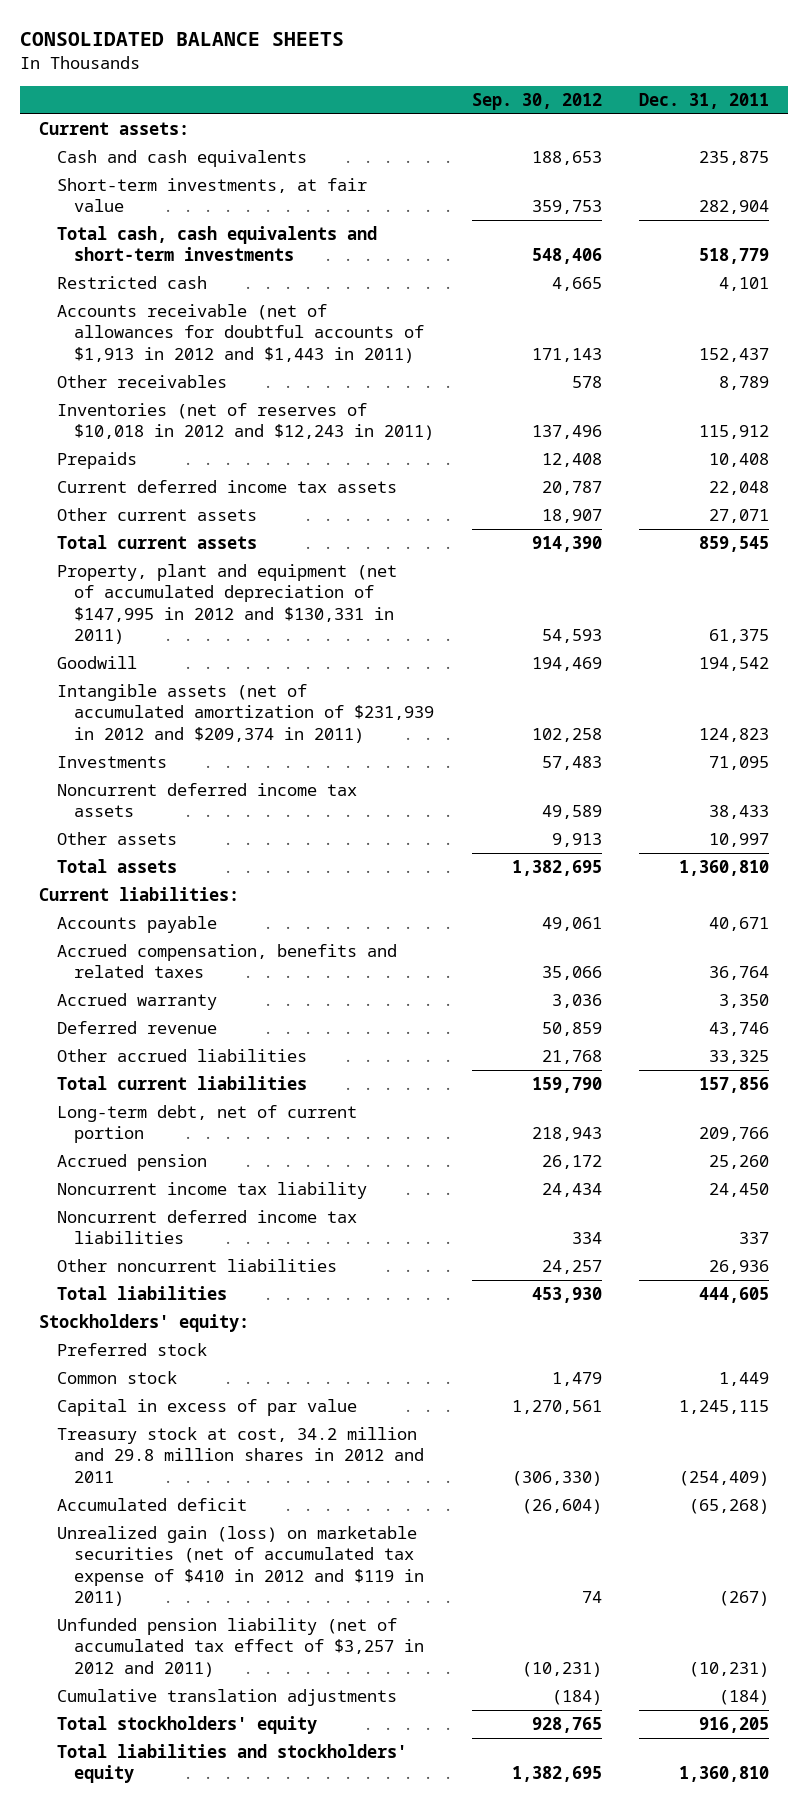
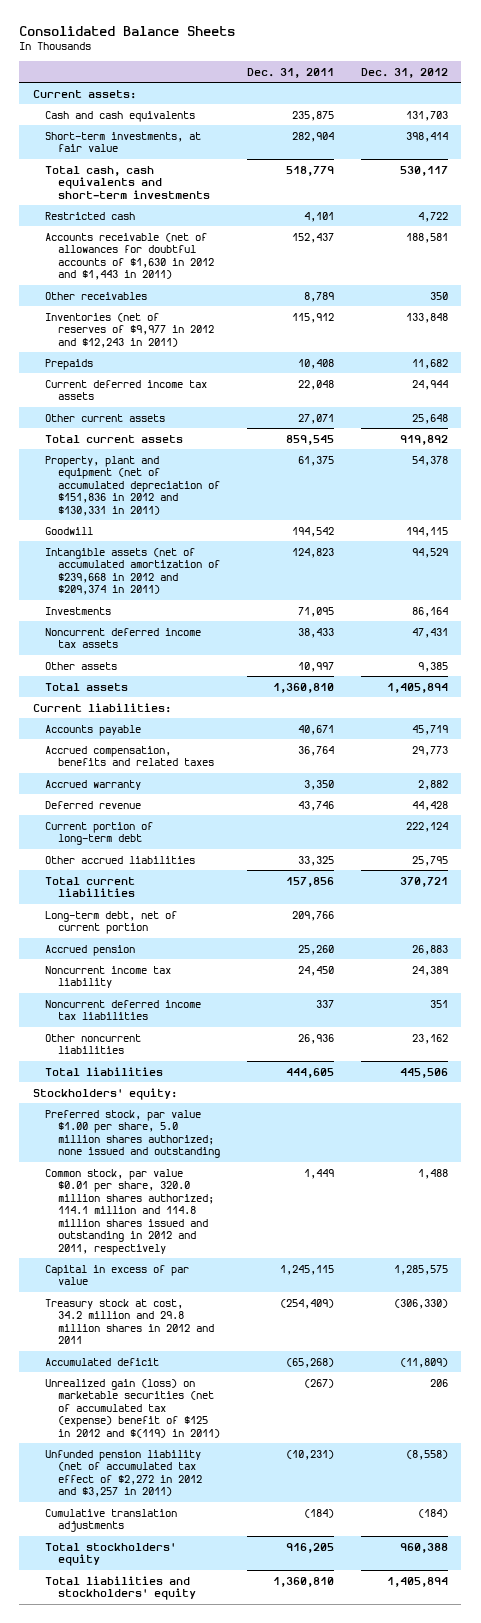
- CONSOLIDATED BALANCE SHEETS
+ Consolidated Balance Sheets
- | Sep. 30, 2012 | Dec. 31, 2011
+ | Dec. 31, 2011 | Dec. 31, 2012
- Accounts receivable (net of allowances for doubtful accounts of $1,913 in 2012 and $1,443 in 2011) | 171,143 | 152,437
+ Accounts receivable (net of allowances for doubtful accounts of $1,630 in 2012 and $1,443 in 2011) | 152,437 | 188,581
- Inventories (net of reserves of $10,018 in 2012 and $12,243 in 2011) | 137,496 | 115,912
+ Inventories (net of reserves of $9,977 in 2012 and $12,243 in 2011) | 115,912 | 133,848
- Property, plant and equipment (net of accumulated depreciation of $147,995 in 2012 and $130,331 in 2011) | 54,593 | 61,375
+ Property, plant and equipment (net of accumulated depreciation of $151,836 in 2012 and $130,331 in 2011) | 61,375 | 54,378
- Intangible assets (net of accumulated amortization of $231,939 in 2012 and $209,374 in 2011) | 102,258 | 124,823
+ Intangible assets (net of accumulated amortization of $239,668 in 2012 and $209,374 in 2011) | 124,823 | 94,529
+ Current portion of long-term debt | | 222,124
- Preferred stock
- Common stock | 1,479 | 1,449
+ Preferred stock, par value $1.00 per share, 5.0 million shares authorized; none issued and outstanding
+ Common stock, par value $0.01 per share, 320.0 million shares authorized; 114.1 million and 114.8 million shares issued and outstanding in 2012 and 2011, respectively | 1,449 | 1,488
- Unrealized gain (loss) on marketable securities (net of accumulated tax expense of $410 in 2012 and $119 in 2011) | 74 | (267)
- Unfunded pension liability (net of accumulated tax effect of $3,257 in 2012 and 2011) | (10,231) | (10,231)
+ Unrealized gain (loss) on marketable securities (net of accumulated tax (expense) benefit of $125 in 2012 and $(119) in 2011) | (267) | 206
+ Unfunded pension liability (net of accumulated tax effect of $2,272 in 2012 and $3,257 in 2011) | (10,231) | (8,558)

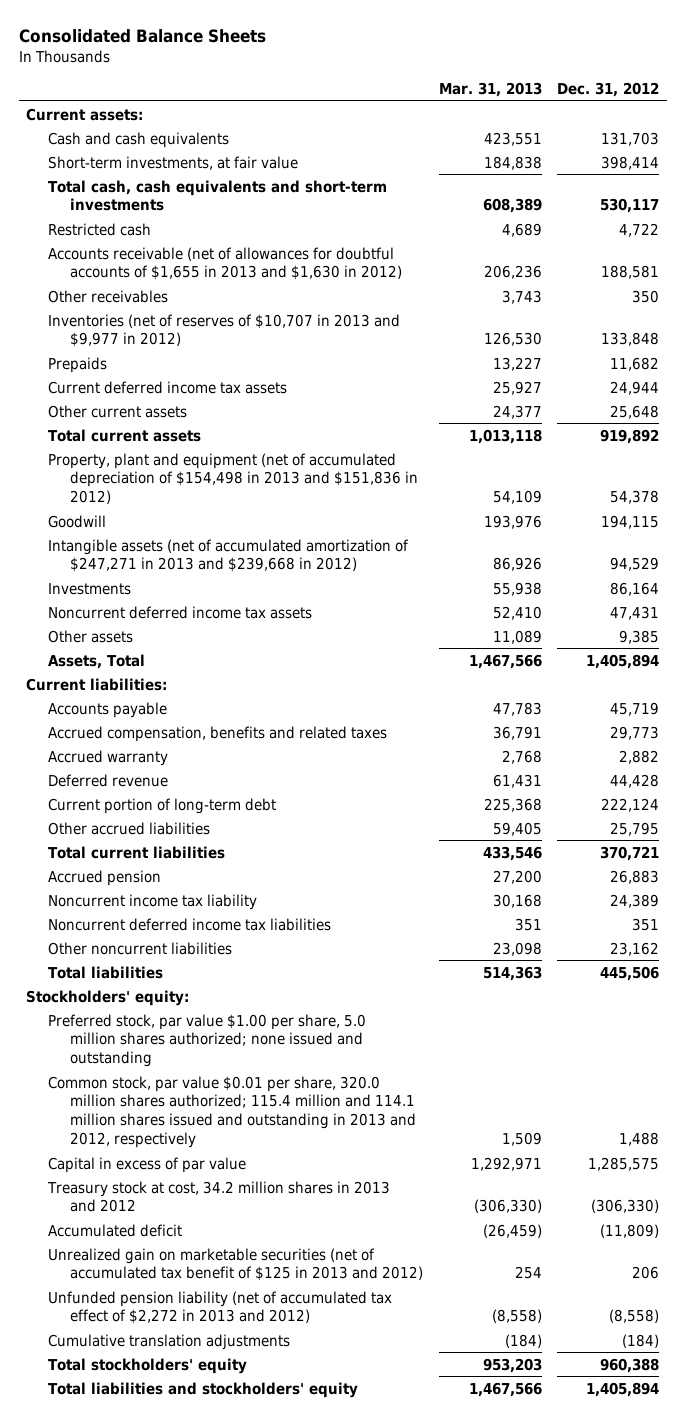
- | Dec. 31, 2011 | Dec. 31, 2012
+ | Mar. 31, 2013 | Dec. 31, 2012
- Accounts receivable (net of allowances for doubtful accounts of $1,630 in 2012 and $1,443 in 2011) | 152,437 | 188,581
+ Accounts receivable (net of allowances for doubtful accounts of $1,655 in 2013 and $1,630 in 2012) | 206,236 | 188,581
- Inventories (net of reserves of $9,977 in 2012 and $12,243 in 2011) | 115,912 | 133,848
+ Inventories (net of reserves of $10,707 in 2013 and $9,977 in 2012) | 126,530 | 133,848
- Property, plant and equipment (net of accumulated depreciation of $151,836 in 2012 and $130,331 in 2011) | 61,375 | 54,378
+ Property, plant and equipment (net of accumulated depreciation of $154,498 in 2013 and $151,836 in 2012) | 54,109 | 54,378
- Intangible assets (net of accumulated amortization of $239,668 in 2012 and $209,374 in 2011) | 124,823 | 94,529
+ Intangible assets (net of accumulated amortization of $247,271 in 2013 and $239,668 in 2012) | 86,926 | 94,529
- Total assets | 1,360,810 | 1,405,894
+ Assets, Total | 1,467,566 | 1,405,894
- Long-term debt, net of current portion | 209,766 |
- Common stock, par value $0.01 per share, 320.0 million shares authorized; 114.1 million and 114.8 million shares issued and outstanding in 2012 and 2011, respectively | 1,449 | 1,488
+ Common stock, par value $0.01 per share, 320.0 million shares authorized; 115.4 million and 114.1 million shares issued and outstanding in 2013 and 2012, respectively | 1,509 | 1,488
- Treasury stock at cost, 34.2 million and 29.8 million shares in 2012 and 2011 | (254,409) | (306,330)
+ Treasury stock at cost, 34.2 million shares in 2013 and 2012 | (306,330) | (306,330)
- Unrealized gain (loss) on marketable securities (net of accumulated tax (expense) benefit of $125 in 2012 and $(119) in 2011) | (267) | 206
- Unfunded pension liability (net of accumulated tax effect of $2,272 in 2012 and $3,257 in 2011) | (10,231) | (8,558)
+ Unrealized gain on marketable securities (net of accumulated tax benefit of $125 in 2013 and 2012) | 254 | 206
+ Unfunded pension liability (net of accumulated tax effect of $2,272 in 2013 and 2012) | (8,558) | (8,558)

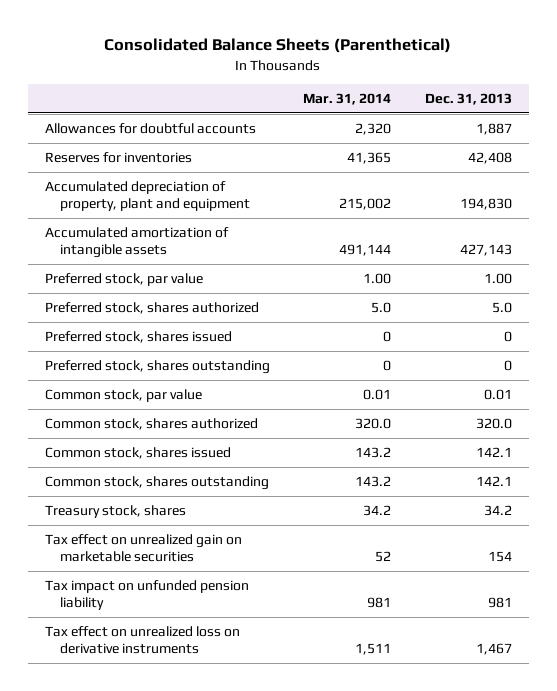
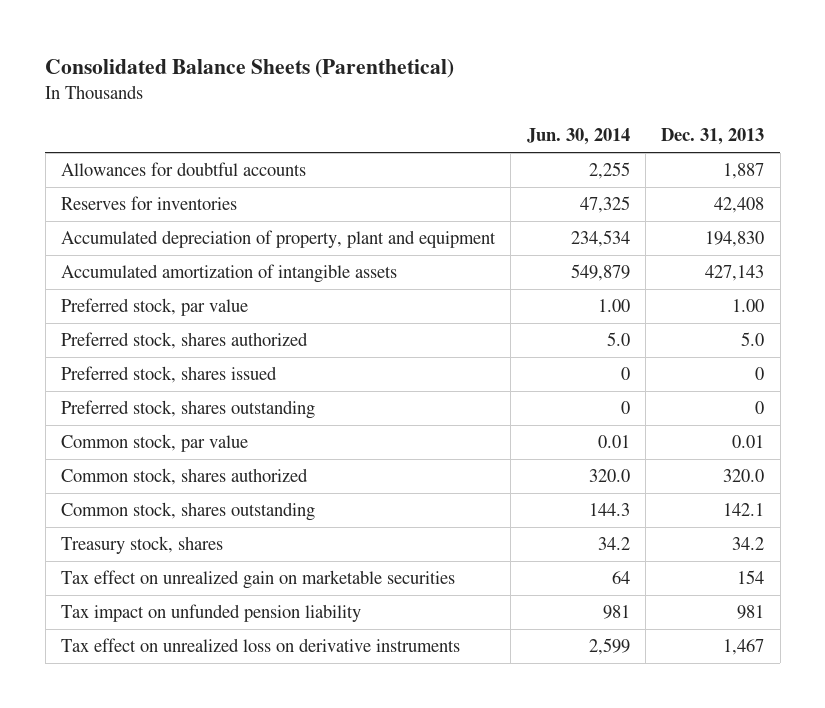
- | Mar. 31, 2014 | Dec. 31, 2013
+ | Jun. 30, 2014 | Dec. 31, 2013
- Common stock, shares issued | 143.2 | 142.1

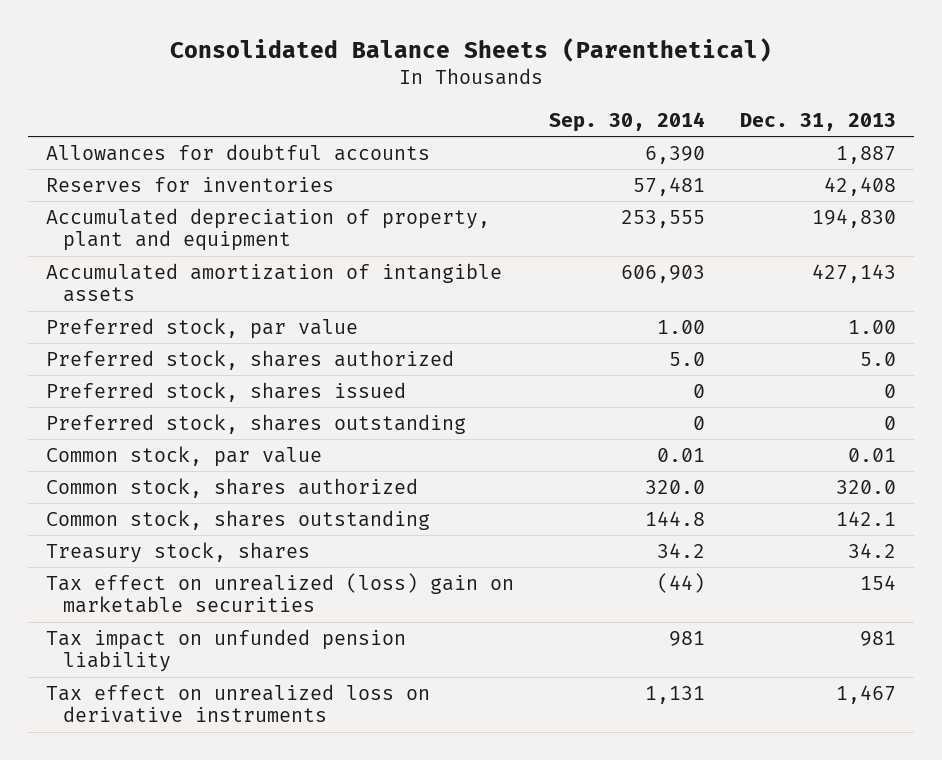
- | Jun. 30, 2014 | Dec. 31, 2013
+ | Sep. 30, 2014 | Dec. 31, 2013
- Tax effect on unrealized gain on marketable securities | 64 | 154
+ Tax effect on unrealized (loss) gain on marketable securities | (44) | 154

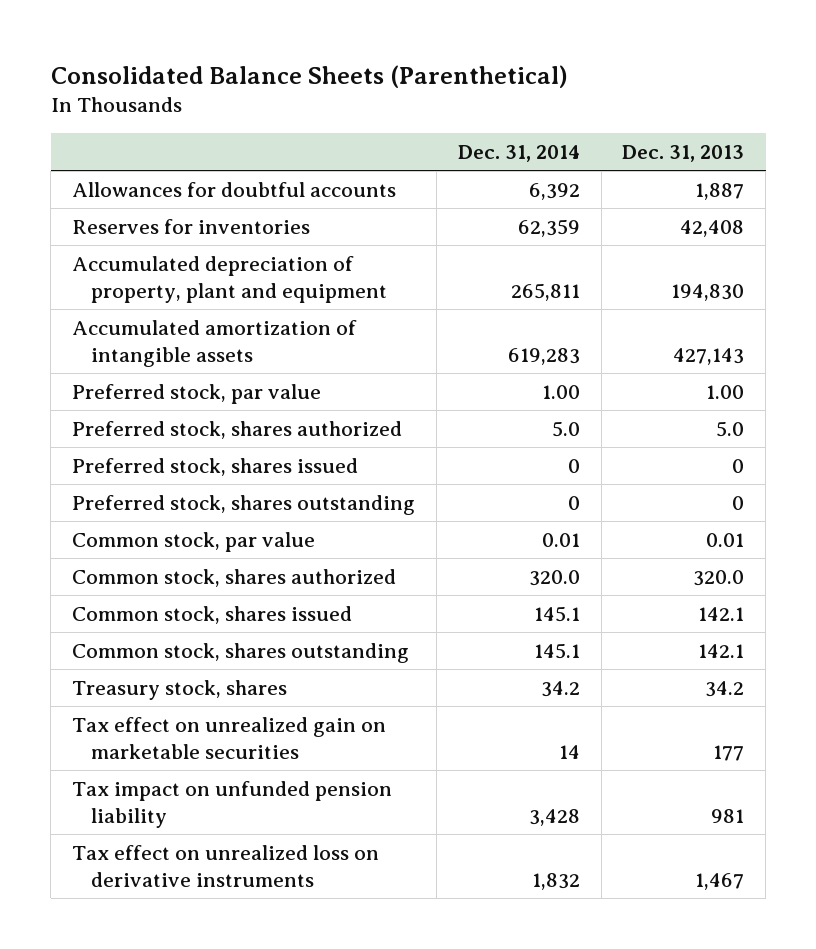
- | Sep. 30, 2014 | Dec. 31, 2013
+ | Dec. 31, 2014 | Dec. 31, 2013
+ Common stock, shares issued | 145.1 | 142.1
- Tax effect on unrealized (loss) gain on marketable securities | (44) | 154
+ Tax effect on unrealized gain on marketable securities | 14 | 177

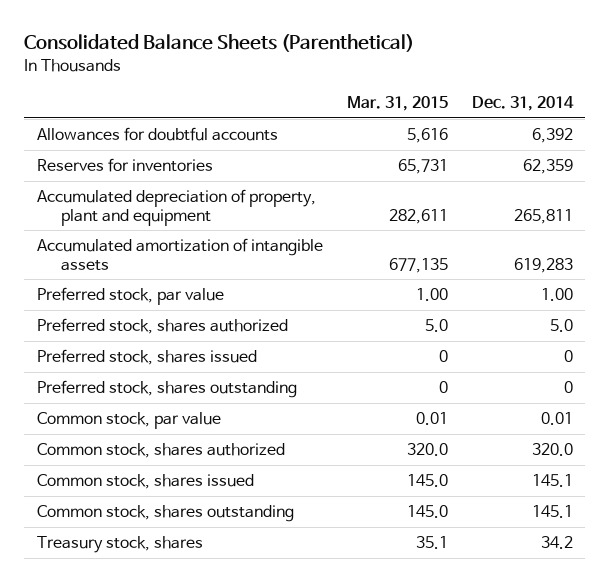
- | Dec. 31, 2014 | Dec. 31, 2013
+ | Mar. 31, 2015 | Dec. 31, 2014
- Tax effect on unrealized gain on marketable securities | 14 | 177
- Tax impact on unfunded pension liability | 3,428 | 981
- Tax effect on unrealized loss on derivative instruments | 1,832 | 1,467

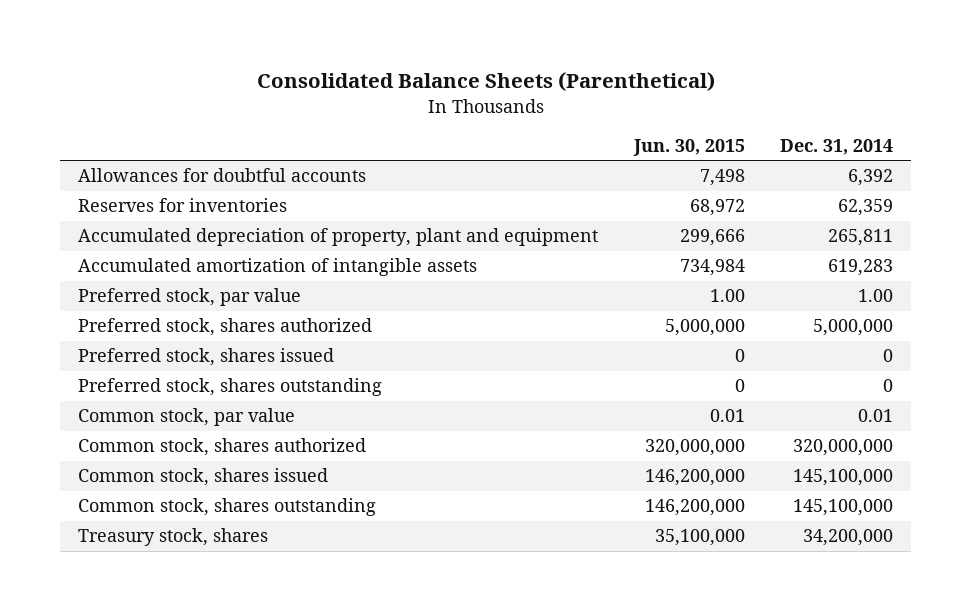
- | Mar. 31, 2015 | Dec. 31, 2014
+ | Jun. 30, 2015 | Dec. 31, 2014
- Preferred stock, shares authorized | 5.0 | 5.0
+ Preferred stock, shares authorized | 5,000,000 | 5,000,000
- Common stock, shares authorized | 320.0 | 320.0
- Common stock, shares issued | 145.0 | 145.1
- Common stock, shares outstanding | 145.0 | 145.1
- Treasury stock, shares | 35.1 | 34.2
+ Common stock, shares authorized | 320,000,000 | 320,000,000
+ Common stock, shares issued | 146,200,000 | 145,100,000
+ Common stock, shares outstanding | 146,200,000 | 145,100,000
+ Treasury stock, shares | 35,100,000 | 34,200,000

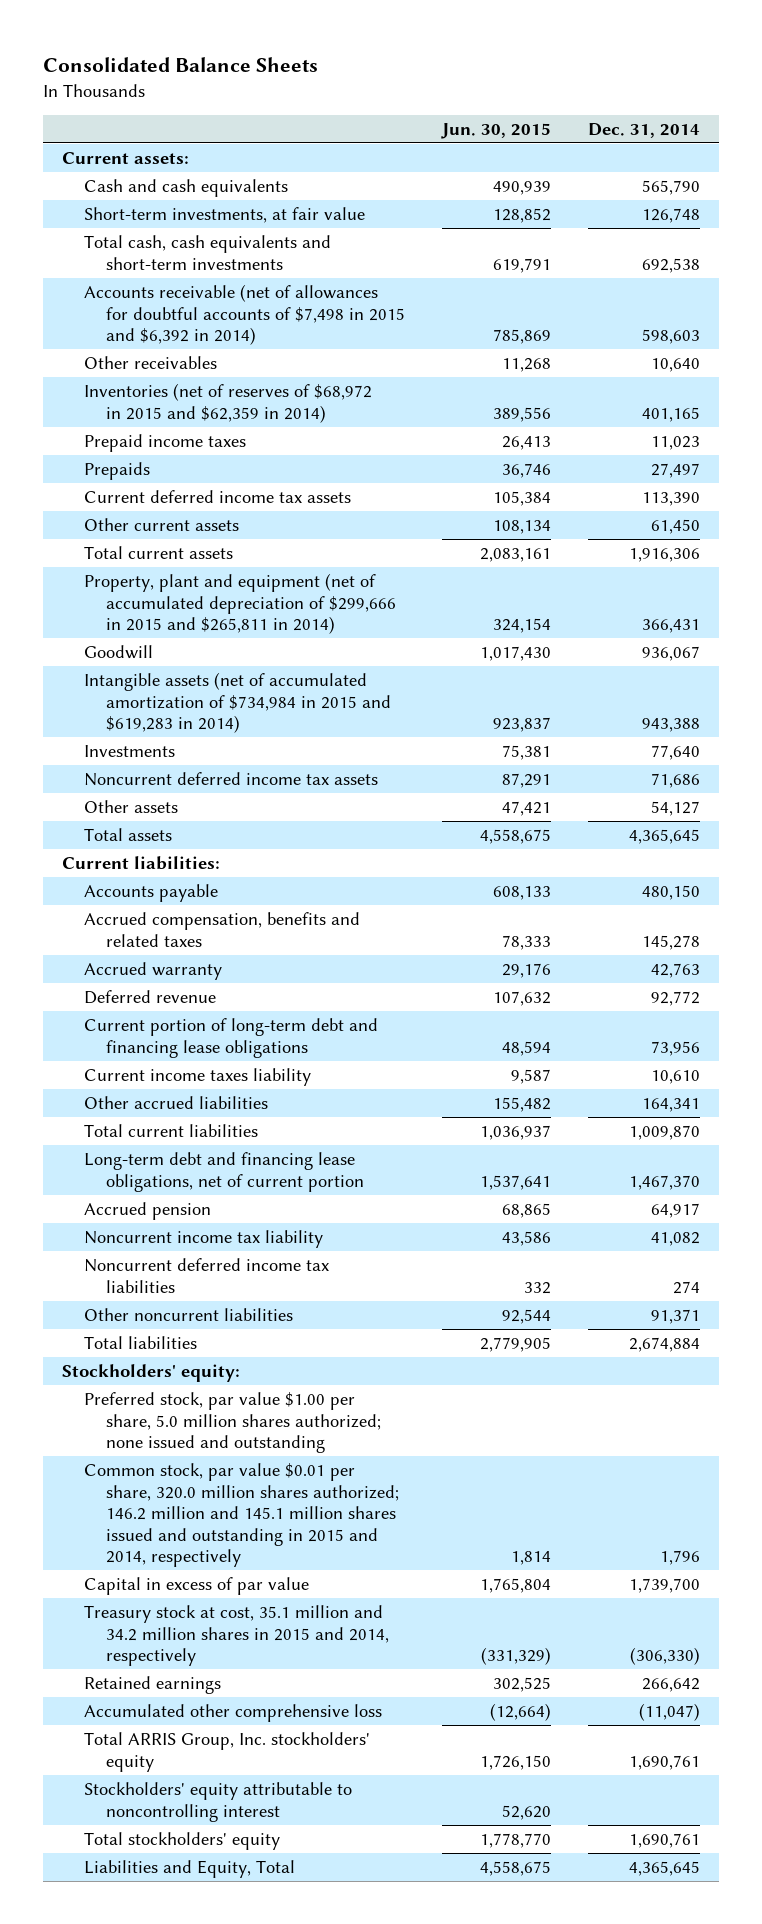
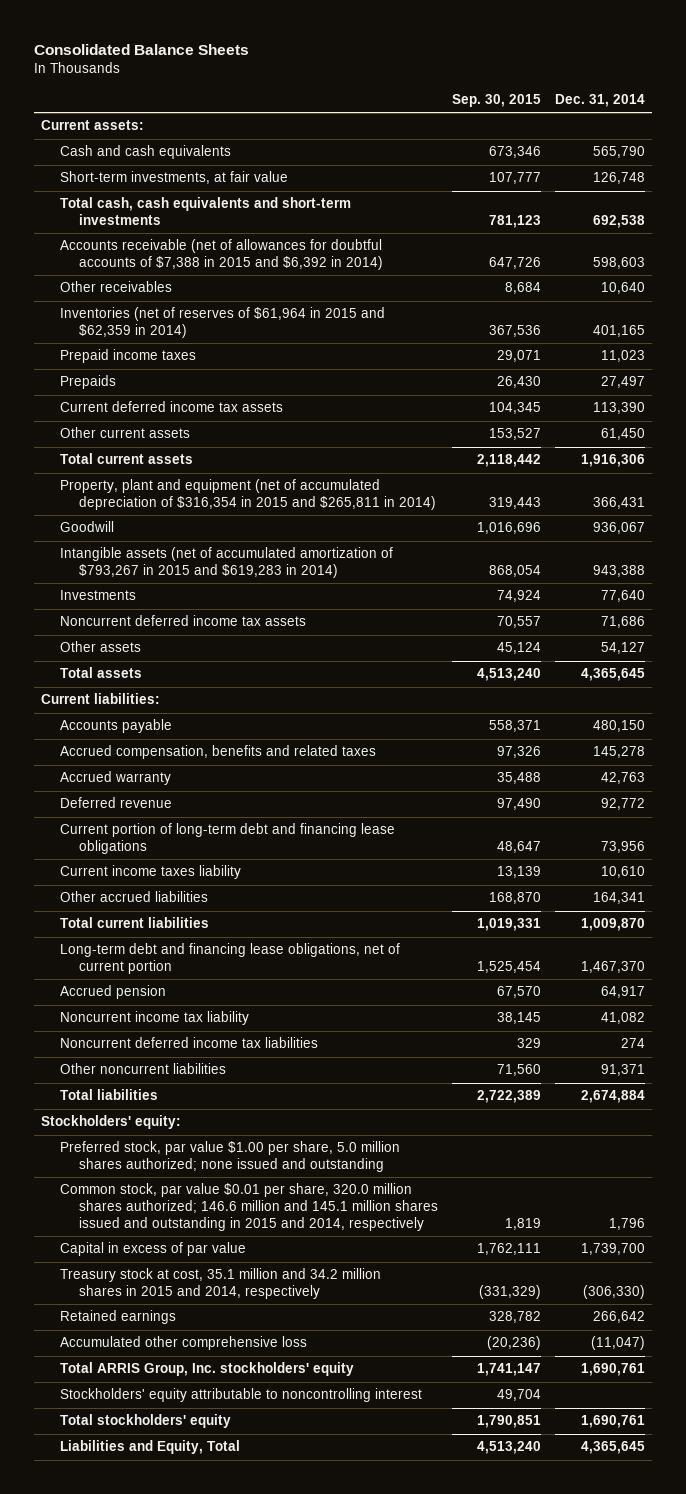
- | Jun. 30, 2015 | Dec. 31, 2014
+ | Sep. 30, 2015 | Dec. 31, 2014
- Accounts receivable (net of allowances for doubtful accounts of $7,498 in 2015 and $6,392 in 2014) | 785,869 | 598,603
+ Accounts receivable (net of allowances for doubtful accounts of $7,388 in 2015 and $6,392 in 2014) | 647,726 | 598,603
- Inventories (net of reserves of $68,972 in 2015 and $62,359 in 2014) | 389,556 | 401,165
+ Inventories (net of reserves of $61,964 in 2015 and $62,359 in 2014) | 367,536 | 401,165
- Property, plant and equipment (net of accumulated depreciation of $299,666 in 2015 and $265,811 in 2014) | 324,154 | 366,431
+ Property, plant and equipment (net of accumulated depreciation of $316,354 in 2015 and $265,811 in 2014) | 319,443 | 366,431
- Intangible assets (net of accumulated amortization of $734,984 in 2015 and $619,283 in 2014) | 923,837 | 943,388
+ Intangible assets (net of accumulated amortization of $793,267 in 2015 and $619,283 in 2014) | 868,054 | 943,388
- Common stock, par value $0.01 per share, 320.0 million shares authorized; 146.2 million and 145.1 million shares issued and outstanding in 2015 and 2014, respectively | 1,814 | 1,796
+ Common stock, par value $0.01 per share, 320.0 million shares authorized; 146.6 million and 145.1 million shares issued and outstanding in 2015 and 2014, respectively | 1,819 | 1,796

